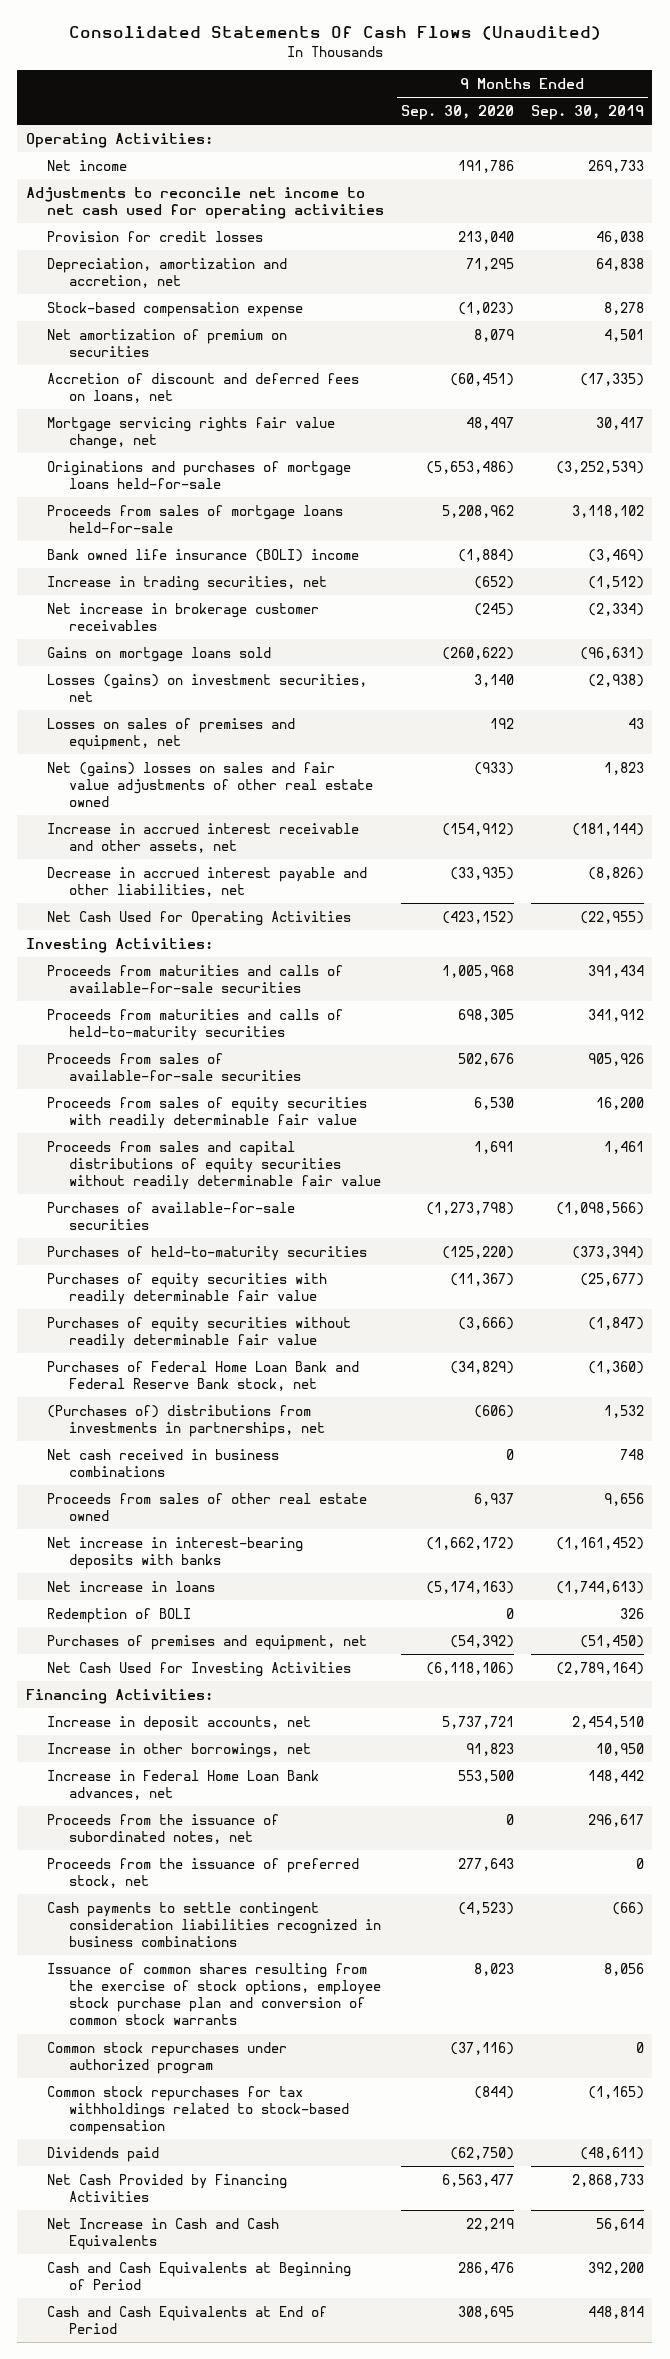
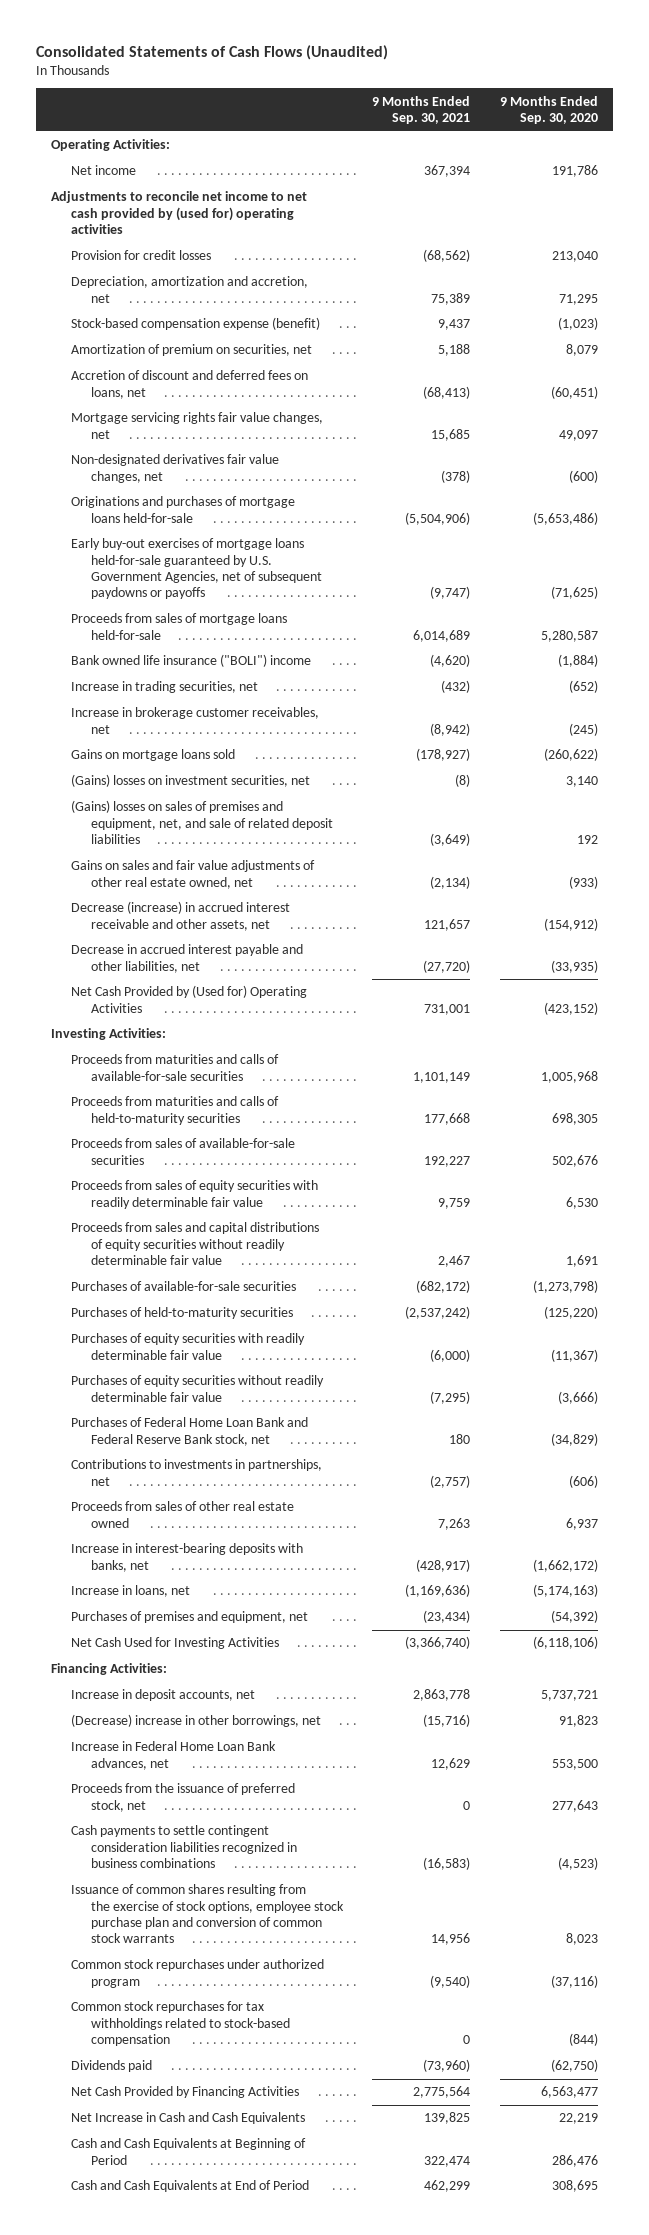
- Consolidated Statements Of Cash Flows (Unaudited)
+ Consolidated Statements of Cash Flows (Unaudited)
- | 9 Months Ended Sep. 30, 2020 | 9 Months Ended Sep. 30, 2019
+ | 9 Months Ended Sep. 30, 2021 | 9 Months Ended Sep. 30, 2020
- Adjustments to reconcile net income to net cash used for operating activities
+ Adjustments to reconcile net income to net cash provided by (used for) operating activities
- Stock-based compensation expense | (1,023) | 8,278
- Net amortization of premium on securities | 8,079 | 4,501
+ Stock-based compensation expense (benefit) | 9,437 | (1,023)
+ Amortization of premium on securities, net | 5,188 | 8,079
- Mortgage servicing rights fair value change, net | 48,497 | 30,417
+ Mortgage servicing rights fair value changes, net | 15,685 | 49,097
+ Non-designated derivatives fair value changes, net | (378) | (600)
- Proceeds from sales of mortgage loans held-for-sale | 5,208,962 | 3,118,102
- Bank owned life insurance (BOLI) income | (1,884) | (3,469)
+ Early buy-out exercises of mortgage loans held-for-sale guaranteed by U.S. Government Agencies, net of subsequent paydowns or payoffs | (9,747) | (71,625)
+ Proceeds from sales of mortgage loans held-for-sale | 6,014,689 | 5,280,587
+ Bank owned life insurance ("BOLI") income | (4,620) | (1,884)
- Net increase in brokerage customer receivables | (245) | (2,334)
+ Increase in brokerage customer receivables, net | (8,942) | (245)
- Losses (gains) on investment securities, net | 3,140 | (2,938)
- Losses on sales of premises and equipment, net | 192 | 43
- Net (gains) losses on sales and fair value adjustments of other real estate owned | (933) | 1,823
- Increase in accrued interest receivable and other assets, net | (154,912) | (181,144)
+ (Gains) losses on investment securities, net | (8) | 3,140
+ (Gains) losses on sales of premises and equipment, net, and sale of related deposit liabilities | (3,649) | 192
+ Gains on sales and fair value adjustments of other real estate owned, net | (2,134) | (933)
+ Decrease (increase) in accrued interest receivable and other assets, net | 121,657 | (154,912)
- Net Cash Used for Operating Activities | (423,152) | (22,955)
+ Net Cash Provided by (Used for) Operating Activities | 731,001 | (423,152)
- (Purchases of) distributions from investments in partnerships, net | (606) | 1,532
- Net cash received in business combinations | 0 | 748
+ Contributions to investments in partnerships, net | (2,757) | (606)
- Net increase in interest-bearing deposits with banks | (1,662,172) | (1,161,452)
- Net increase in loans | (5,174,163) | (1,744,613)
- Redemption of BOLI | 0 | 326
+ Increase in interest-bearing deposits with banks, net | (428,917) | (1,662,172)
+ Increase in loans, net | (1,169,636) | (5,174,163)
- Increase in other borrowings, net | 91,823 | 10,950
+ (Decrease) increase in other borrowings, net | (15,716) | 91,823
- Proceeds from the issuance of subordinated notes, net | 0 | 296,617

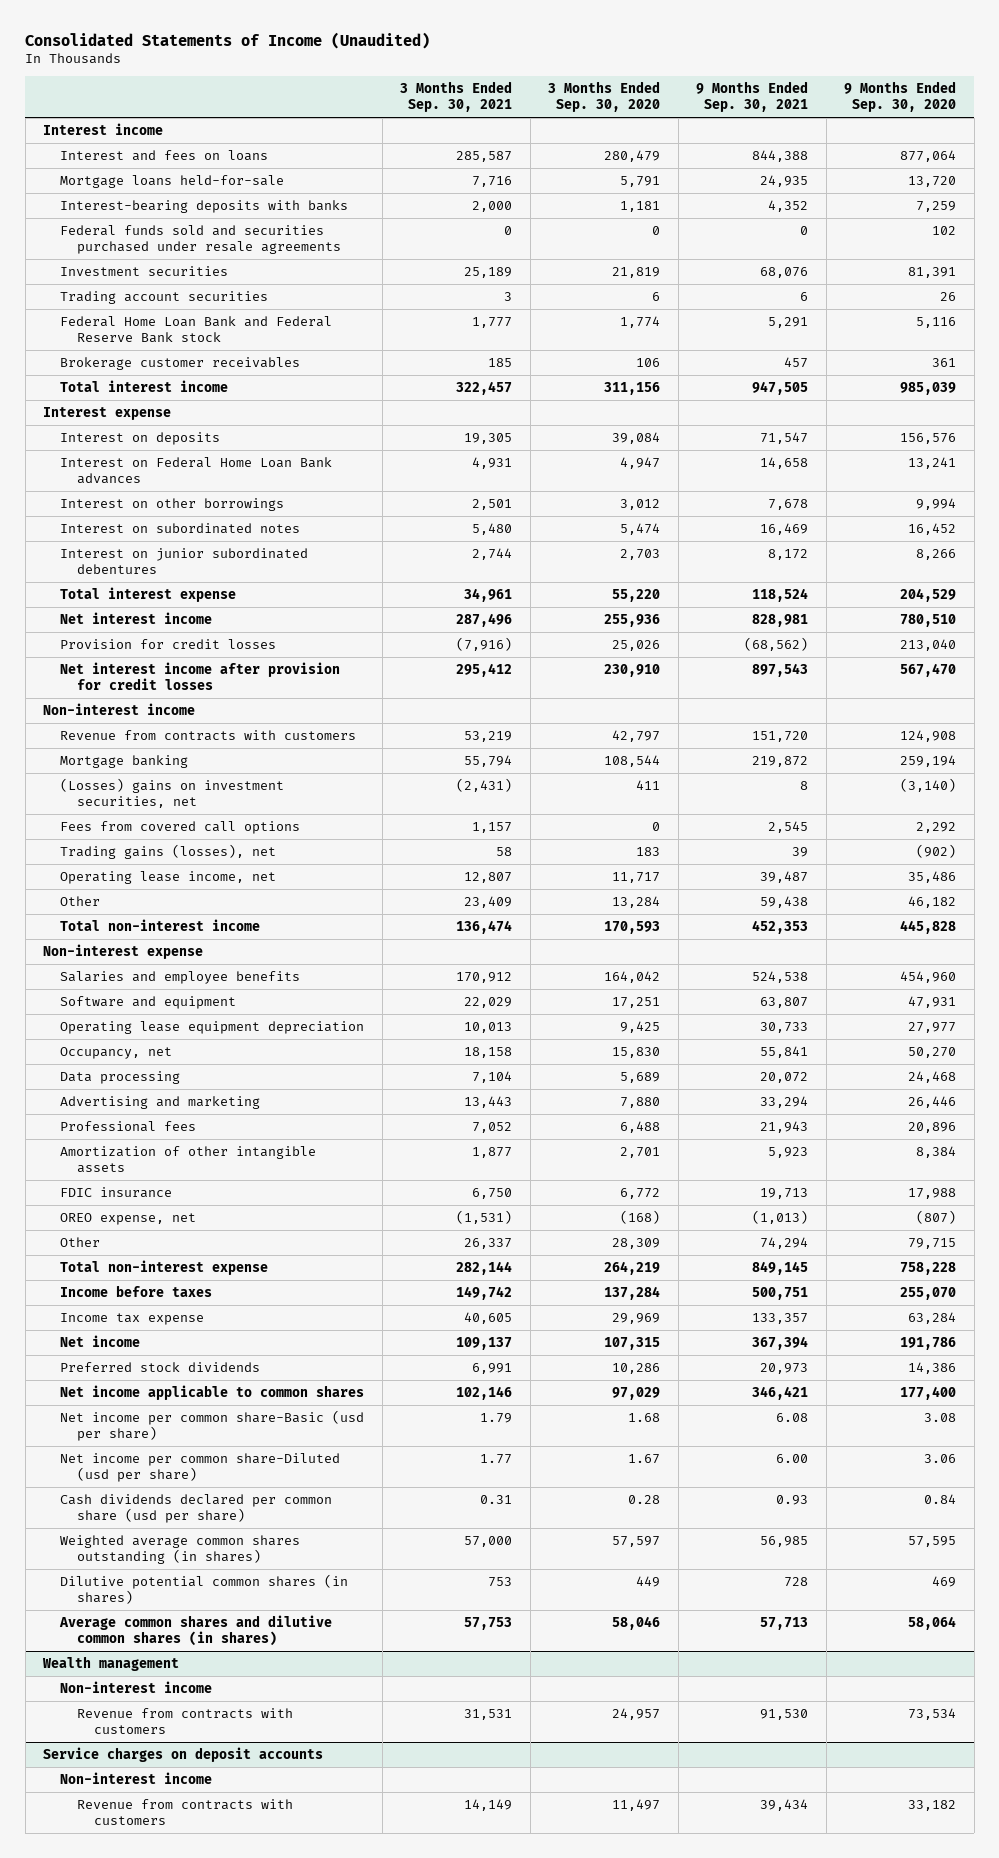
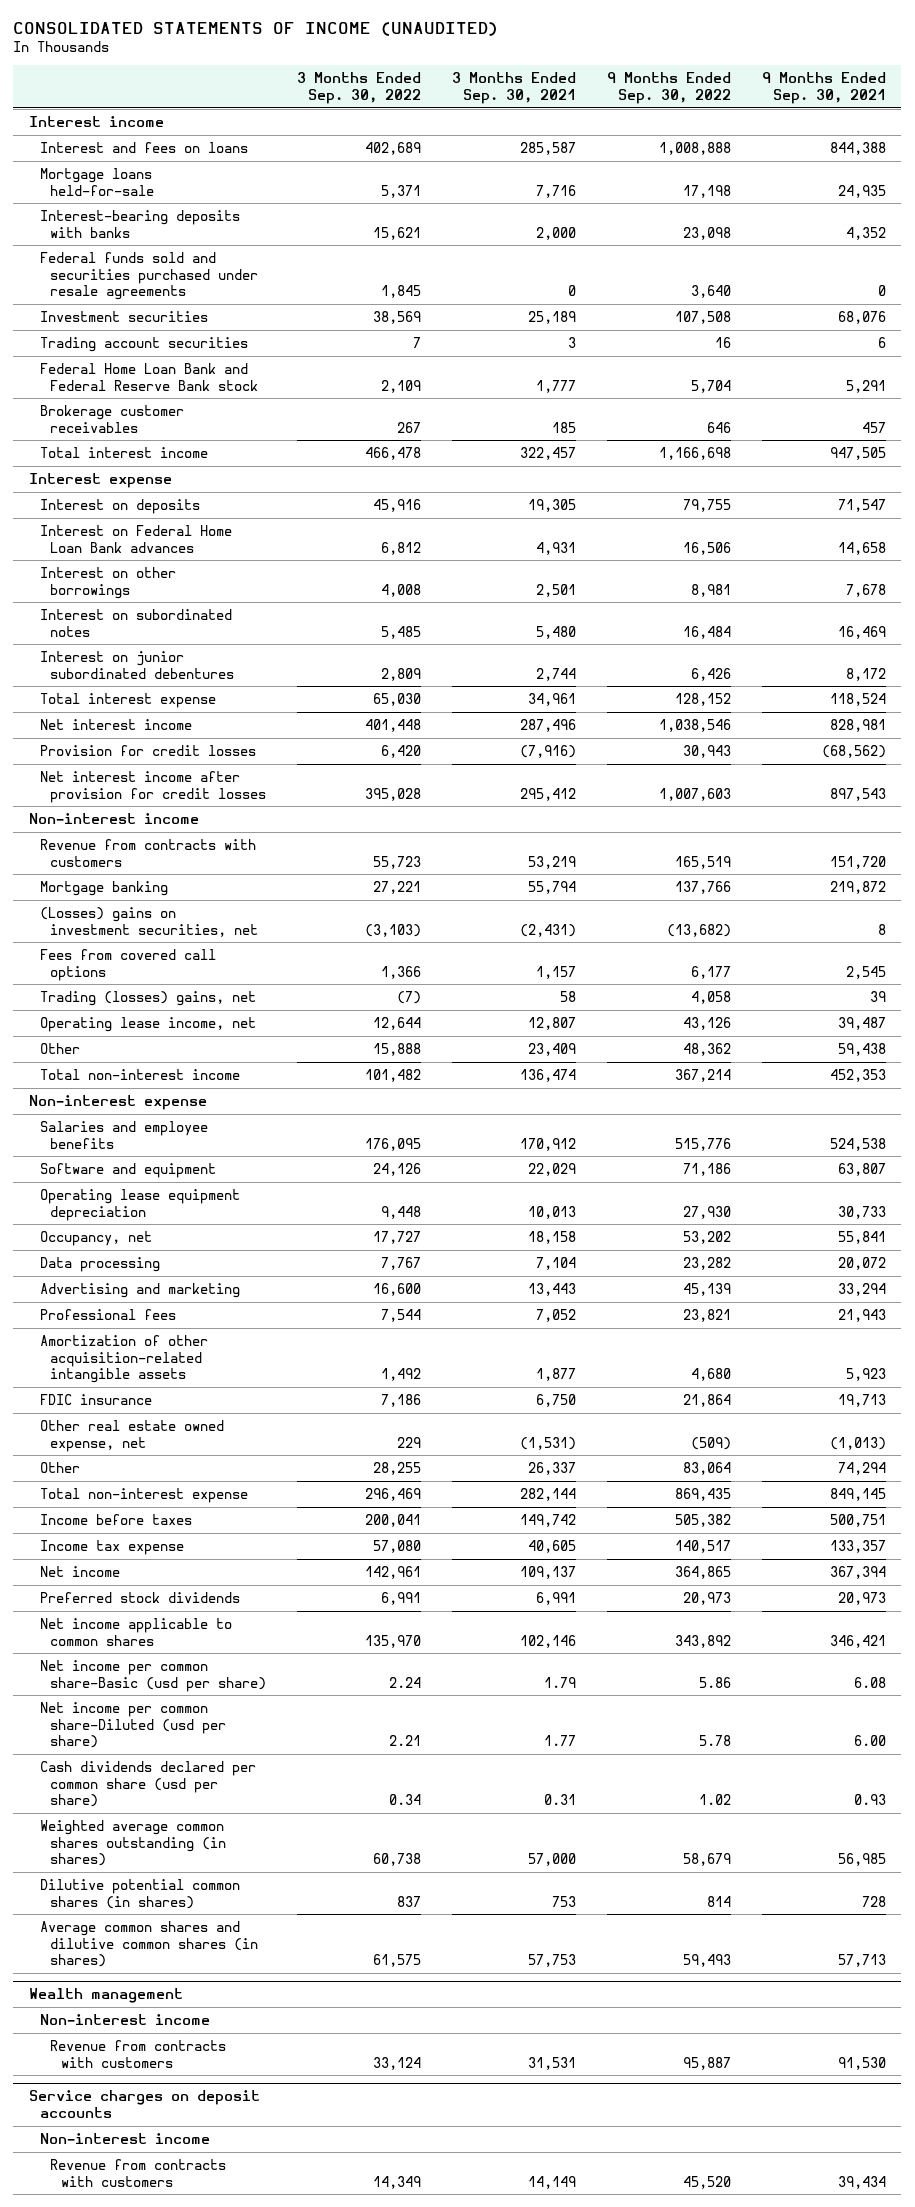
- Consolidated Statements of Income (Unaudited)
+ CONSOLIDATED STATEMENTS OF INCOME (UNAUDITED)
- | 3 Months Ended Sep. 30, 2021 | 3 Months Ended Sep. 30, 2020 | 9 Months Ended Sep. 30, 2021 | 9 Months Ended Sep. 30, 2020
+ | 3 Months Ended Sep. 30, 2022 | 3 Months Ended Sep. 30, 2021 | 9 Months Ended Sep. 30, 2022 | 9 Months Ended Sep. 30, 2021
- Trading gains (losses), net | 58 | 183 | 39 | (902)
+ Trading (losses) gains, net | (7) | 58 | 4,058 | 39
- Amortization of other intangible assets | 1,877 | 2,701 | 5,923 | 8,384
+ Amortization of other acquisition-related intangible assets | 1,492 | 1,877 | 4,680 | 5,923
- OREO expense, net | (1,531) | (168) | (1,013) | (807)
+ Other real estate owned expense, net | 229 | (1,531) | (509) | (1,013)

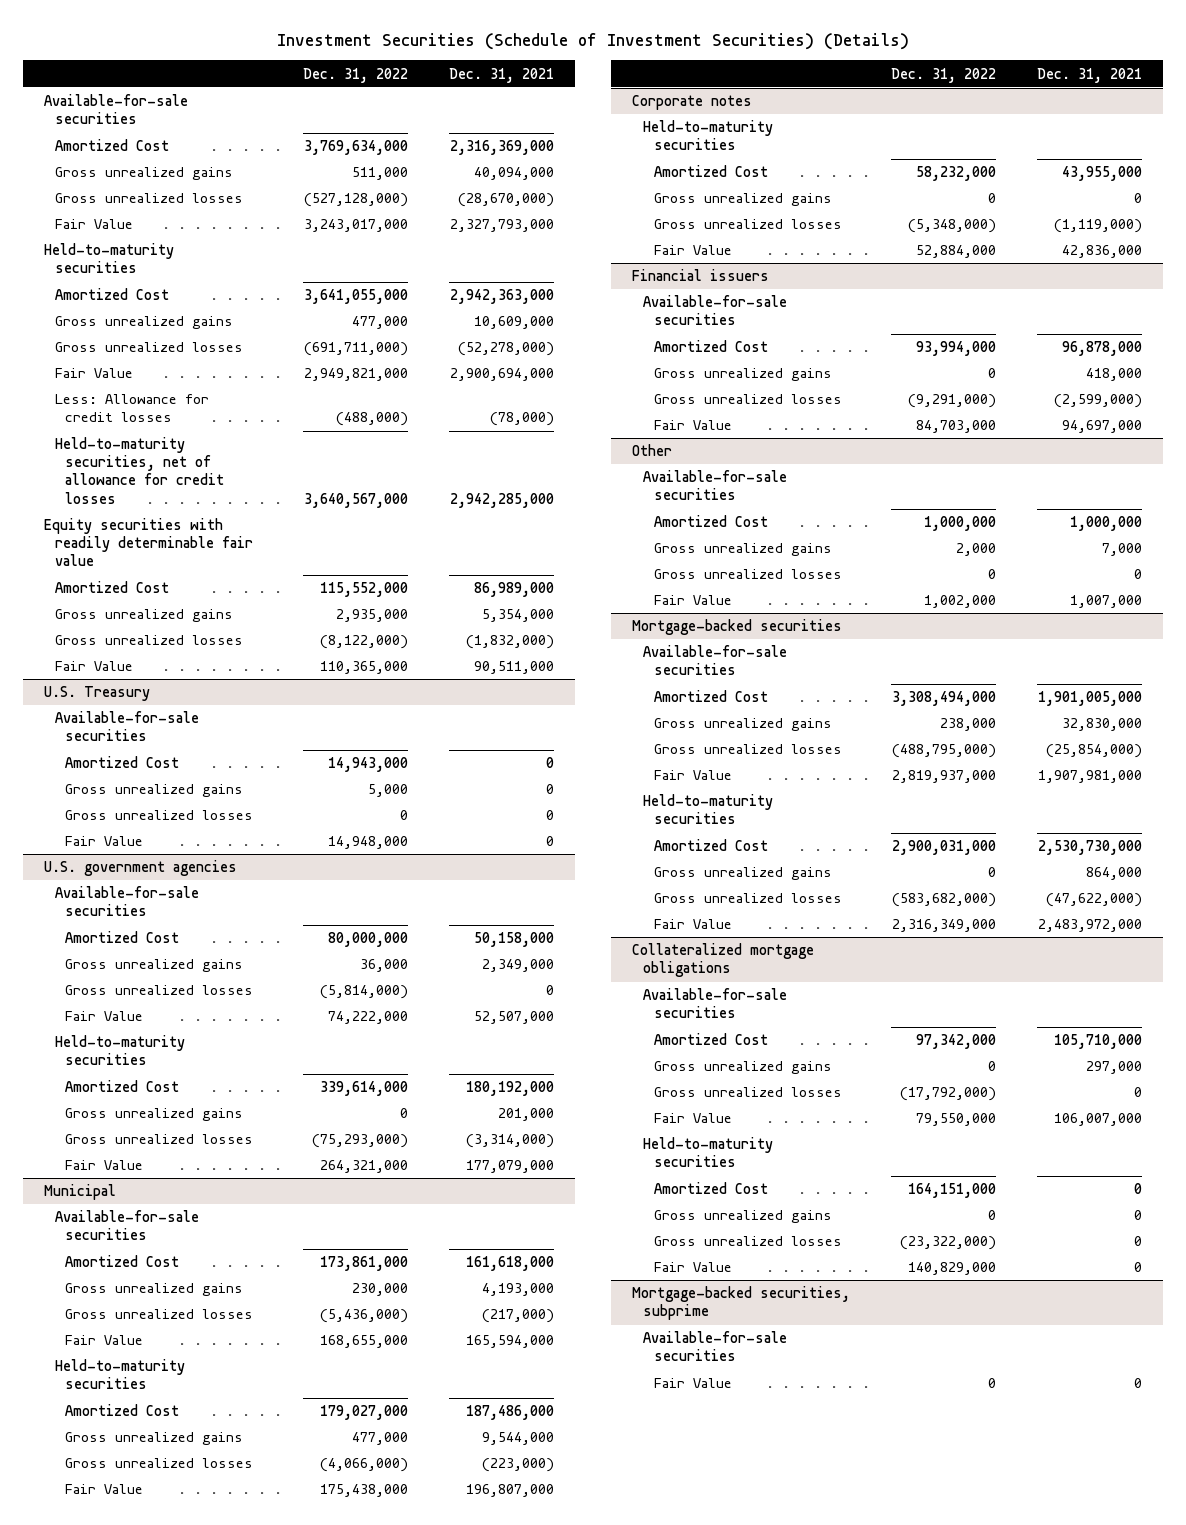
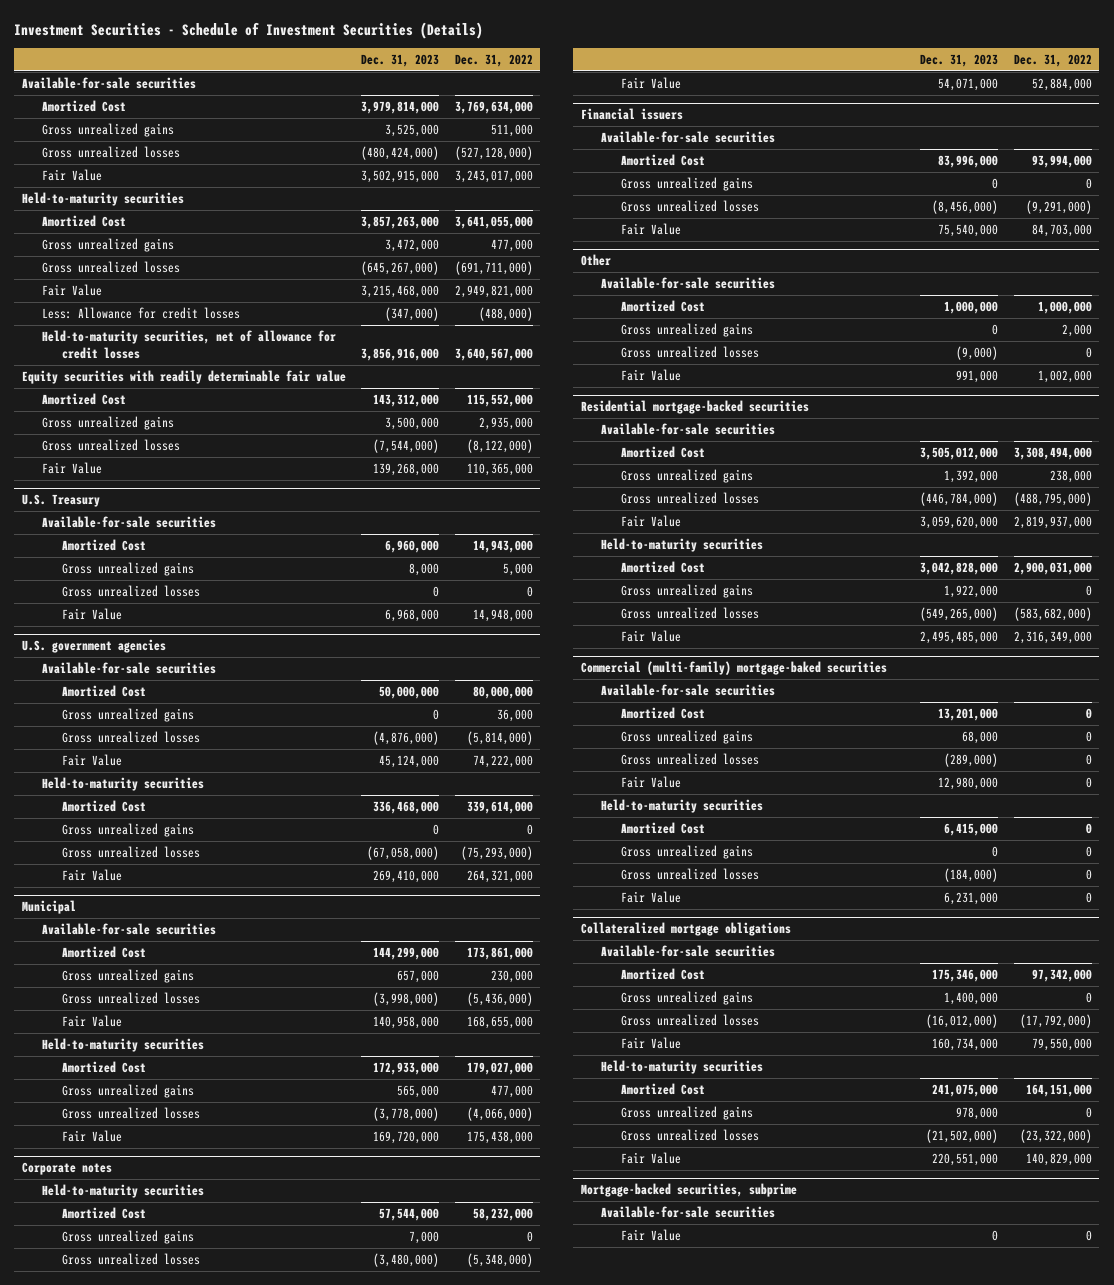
- Investment Securities (Schedule of Investment Securities) (Details)
+ Investment Securities - Schedule of Investment Securities (Details)
- | Dec. 31, 2022 | Dec. 31, 2021
+ | Dec. 31, 2023 | Dec. 31, 2022
- Mortgage-backed securities
+ Residential mortgage-backed securities
+ Commercial (multi-family) mortgage-baked securities
+ Available-for-sale securities
+ Amortized Cost | 13,201,000 | 0
+ Gross unrealized gains | 68,000 | 0
+ Gross unrealized losses | (289,000) | 0
+ Fair Value | 12,980,000 | 0
+ Held-to-maturity securities
+ Amortized Cost | 6,415,000 | 0
+ Gross unrealized gains | 0 | 0
+ Gross unrealized losses | (184,000) | 0
+ Fair Value | 6,231,000 | 0

